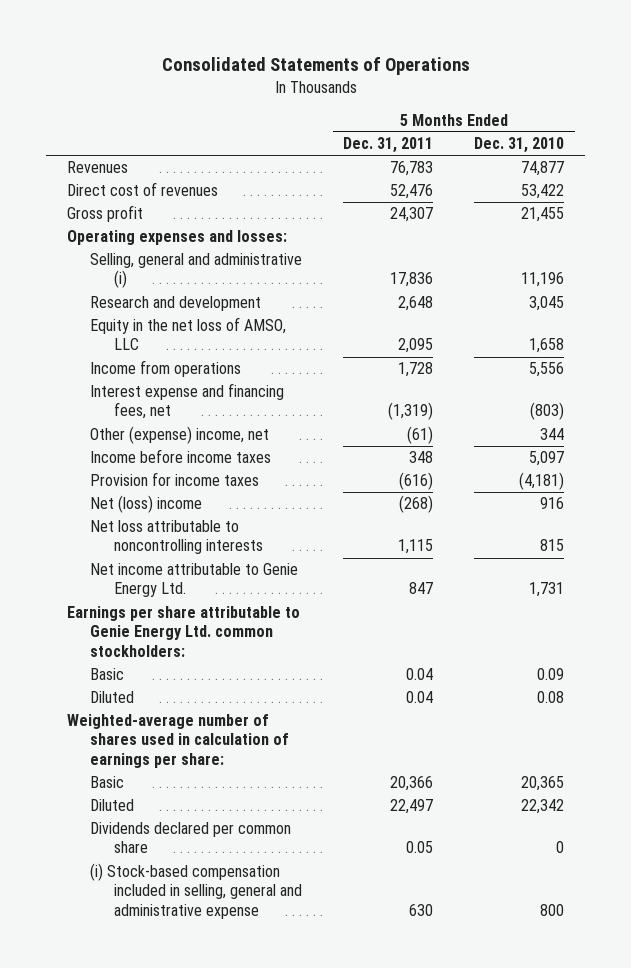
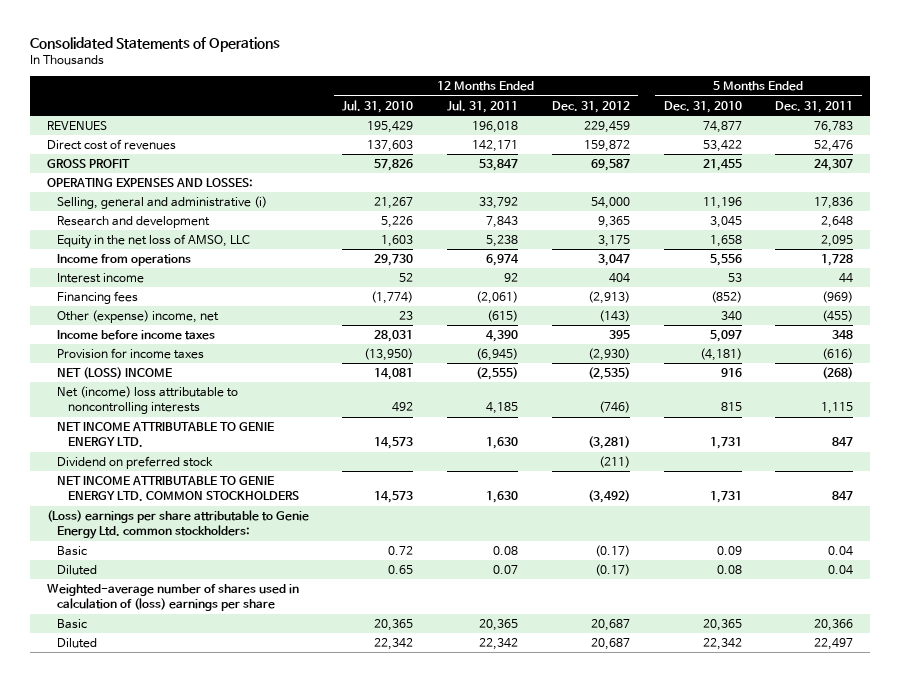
- | 5 Months Ended Dec. 31, 2011 | 5 Months Ended Dec. 31, 2010
+ | 12 Months Ended Jul. 31, 2010 | 12 Months Ended Jul. 31, 2011 | 12 Months Ended Dec. 31, 2012 | 5 Months Ended Dec. 31, 2010 | 5 Months Ended Dec. 31, 2011
- Revenues | 76,783 | 74,877
+ REVENUES | 195,429 | 196,018 | 229,459 | 74,877 | 76,783
- Gross profit | 24,307 | 21,455
- Operating expenses and losses:
+ GROSS PROFIT | 57,826 | 53,847 | 69,587 | 21,455 | 24,307
+ OPERATING EXPENSES AND LOSSES:
- Interest expense and financing fees, net | (1,319) | (803)
- Other (expense) income, net | (61) | 344
+ Interest income | 52 | 92 | 404 | 53 | 44
+ Financing fees | (1,774) | (2,061) | (2,913) | (852) | (969)
+ Other (expense) income, net | 23 | (615) | (143) | 340 | (455)
- Net (loss) income | (268) | 916
- Net loss attributable to noncontrolling interests | 1,115 | 815
- Net income attributable to Genie Energy Ltd. | 847 | 1,731
- Earnings per share attributable to Genie Energy Ltd. common stockholders:
+ NET (LOSS) INCOME | 14,081 | (2,555) | (2,535) | 916 | (268)
+ Net (income) loss attributable to noncontrolling interests | 492 | 4,185 | (746) | 815 | 1,115
+ NET INCOME ATTRIBUTABLE TO GENIE ENERGY LTD. | 14,573 | 1,630 | (3,281) | 1,731 | 847
+ Dividend on preferred stock | | | (211) | |
+ NET INCOME ATTRIBUTABLE TO GENIE ENERGY LTD. COMMON STOCKHOLDERS | 14,573 | 1,630 | (3,492) | 1,731 | 847
+ (Loss) earnings per share attributable to Genie Energy Ltd. common stockholders:
- Weighted-average number of shares used in calculation of earnings per share:
+ Weighted-average number of shares used in calculation of (loss) earnings per share
- Dividends declared per common share | 0.05 | 0
- (i) Stock-based compensation included in selling, general and administrative expense | 630 | 800

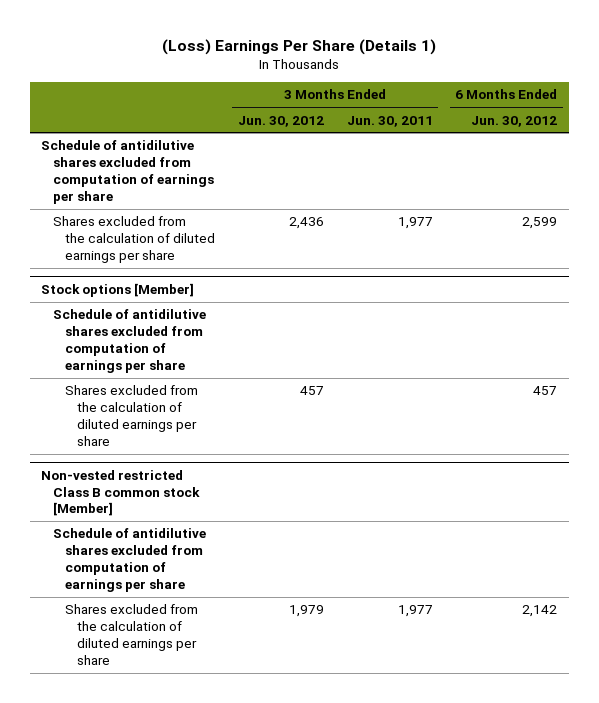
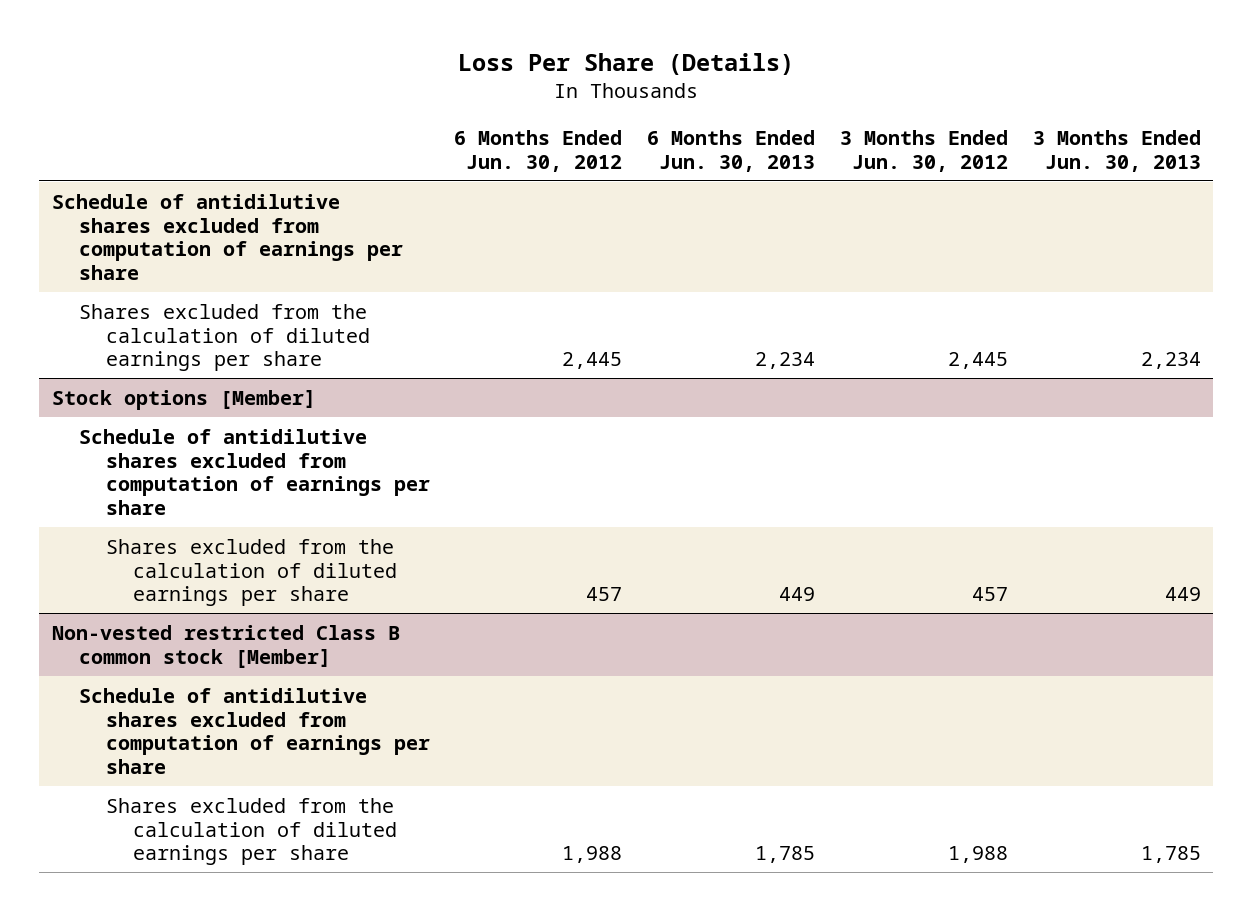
- (Loss) Earnings Per Share (Details 1)
+ Loss Per Share (Details)
- | 3 Months Ended Jun. 30, 2012 | 3 Months Ended Jun. 30, 2011 | 6 Months Ended Jun. 30, 2012
+ | 6 Months Ended Jun. 30, 2012 | 6 Months Ended Jun. 30, 2013 | 3 Months Ended Jun. 30, 2012 | 3 Months Ended Jun. 30, 2013
- Shares excluded from the calculation of diluted earnings per share | 2,436 | 1,977 | 2,599
+ Shares excluded from the calculation of diluted earnings per share | 2,445 | 2,234 | 2,445 | 2,234
@ Non-vested restricted Class B common stock [Member]
- Shares excluded from the calculation of diluted earnings per share | 1,979 | 1,977 | 2,142
+ Shares excluded from the calculation of diluted earnings per share | 1,988 | 1,785 | 1,988 | 1,785

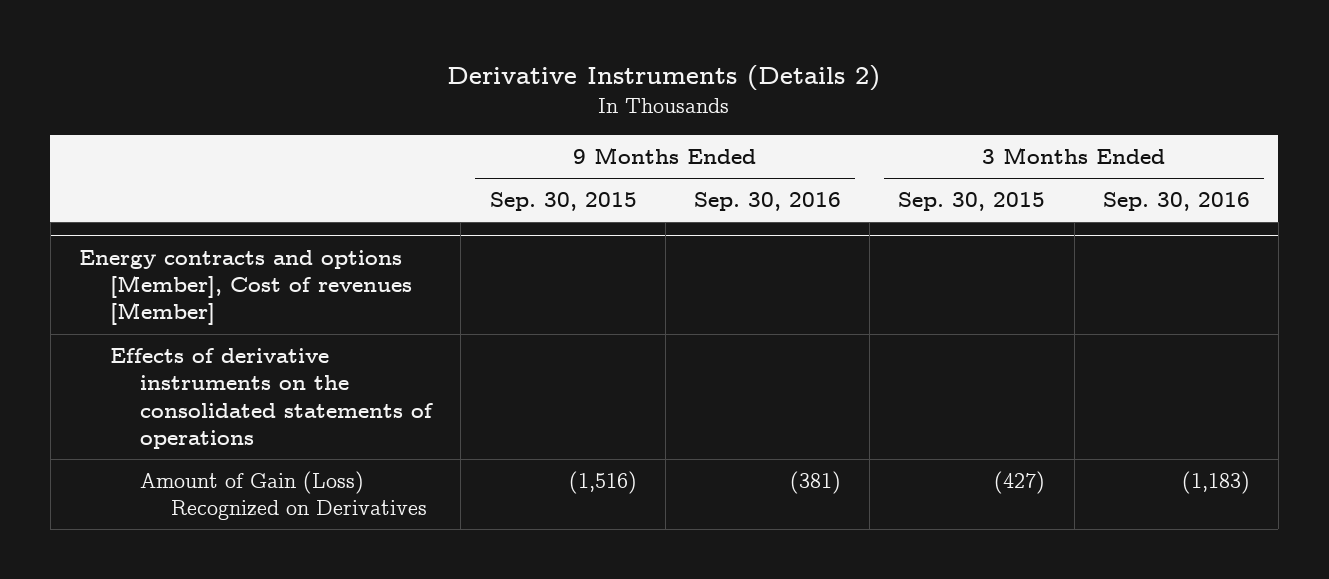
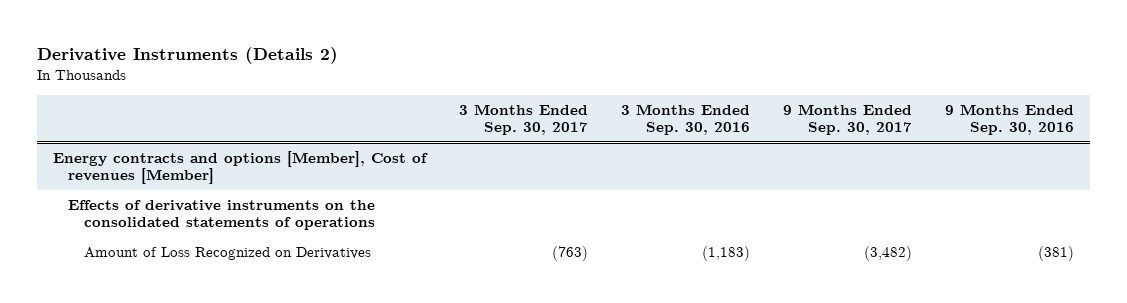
- | 9 Months Ended Sep. 30, 2015 | 9 Months Ended Sep. 30, 2016 | 3 Months Ended Sep. 30, 2015 | 3 Months Ended Sep. 30, 2016
+ | 3 Months Ended Sep. 30, 2017 | 3 Months Ended Sep. 30, 2016 | 9 Months Ended Sep. 30, 2017 | 9 Months Ended Sep. 30, 2016
@ Energy contracts and options [Member], Cost of revenues [Member]
- Amount of Gain (Loss) Recognized on Derivatives | (1,516) | (381) | (427) | (1,183)
+ Amount of Loss Recognized on Derivatives | (763) | (1,183) | (3,482) | (381)

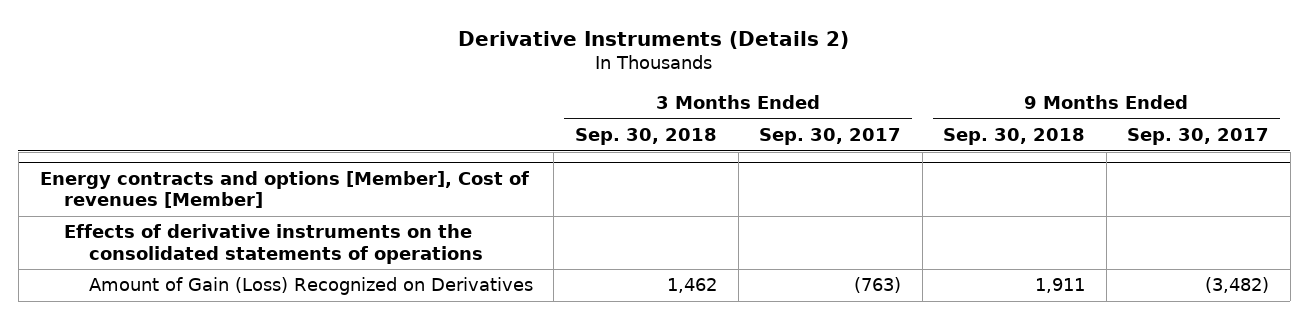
- | 3 Months Ended Sep. 30, 2017 | 3 Months Ended Sep. 30, 2016 | 9 Months Ended Sep. 30, 2017 | 9 Months Ended Sep. 30, 2016
+ | 3 Months Ended Sep. 30, 2018 | 3 Months Ended Sep. 30, 2017 | 9 Months Ended Sep. 30, 2018 | 9 Months Ended Sep. 30, 2017
@ Energy contracts and options [Member], Cost of revenues [Member]
- Amount of Loss Recognized on Derivatives | (763) | (1,183) | (3,482) | (381)
+ Amount of Gain (Loss) Recognized on Derivatives | 1,462 | (763) | 1,911 | (3,482)

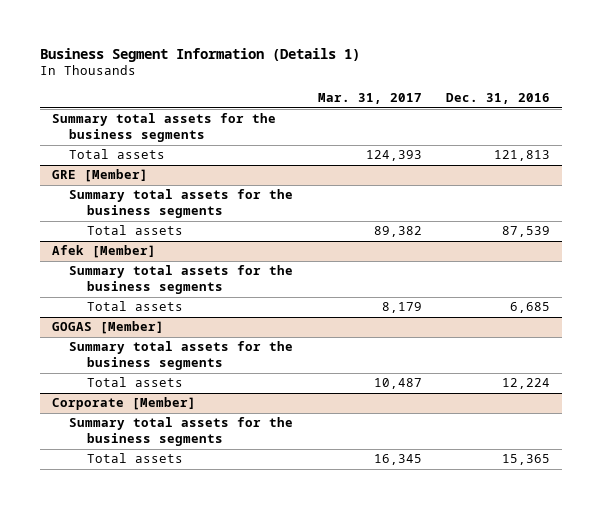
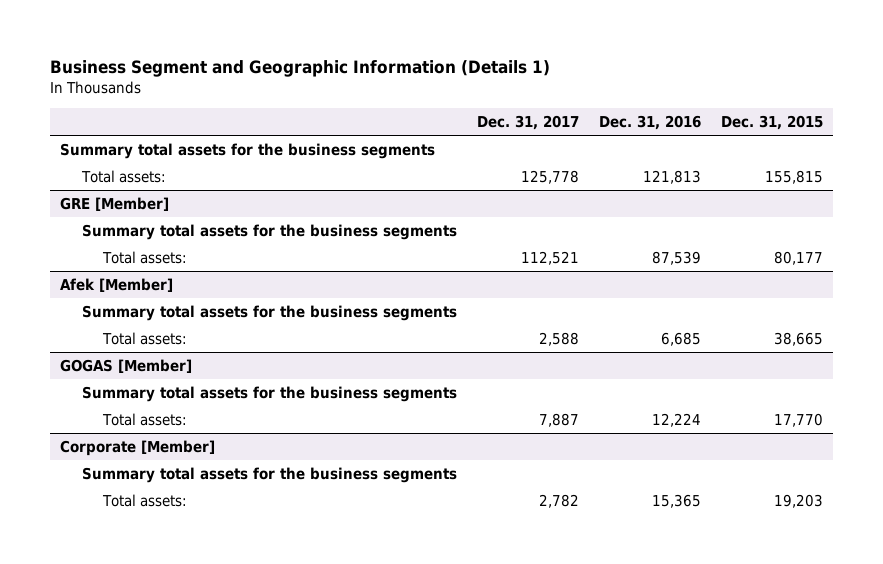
- Business Segment Information (Details 1)
+ Business Segment and Geographic Information (Details 1)
- | Mar. 31, 2017 | Dec. 31, 2016
+ | Dec. 31, 2017 | Dec. 31, 2016 | Dec. 31, 2015
- Total assets | 124,393 | 121,813
+ Total assets: | 125,778 | 121,813 | 155,815
@ GRE [Member]
- Total assets | 89,382 | 87,539
+ Total assets: | 112,521 | 87,539 | 80,177
@ Afek [Member]
- Total assets | 8,179 | 6,685
+ Total assets: | 2,588 | 6,685 | 38,665
@ GOGAS [Member]
- Total assets | 10,487 | 12,224
+ Total assets: | 7,887 | 12,224 | 17,770
@ Corporate [Member]
- Total assets | 16,345 | 15,365
+ Total assets: | 2,782 | 15,365 | 19,203

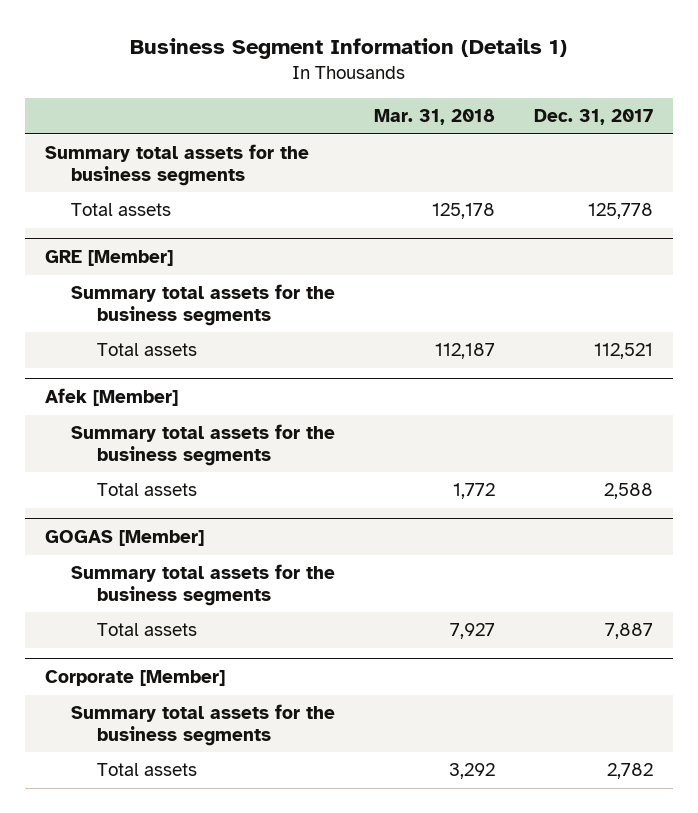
- Business Segment and Geographic Information (Details 1)
+ Business Segment Information (Details 1)
- | Dec. 31, 2017 | Dec. 31, 2016 | Dec. 31, 2015
+ | Mar. 31, 2018 | Dec. 31, 2017
- Total assets: | 125,778 | 121,813 | 155,815
+ Total assets | 125,178 | 125,778
@ GRE [Member]
- Total assets: | 112,521 | 87,539 | 80,177
+ Total assets | 112,187 | 112,521
@ Afek [Member]
- Total assets: | 2,588 | 6,685 | 38,665
+ Total assets | 1,772 | 2,588
@ GOGAS [Member]
- Total assets: | 7,887 | 12,224 | 17,770
+ Total assets | 7,927 | 7,887
@ Corporate [Member]
- Total assets: | 2,782 | 15,365 | 19,203
+ Total assets | 3,292 | 2,782

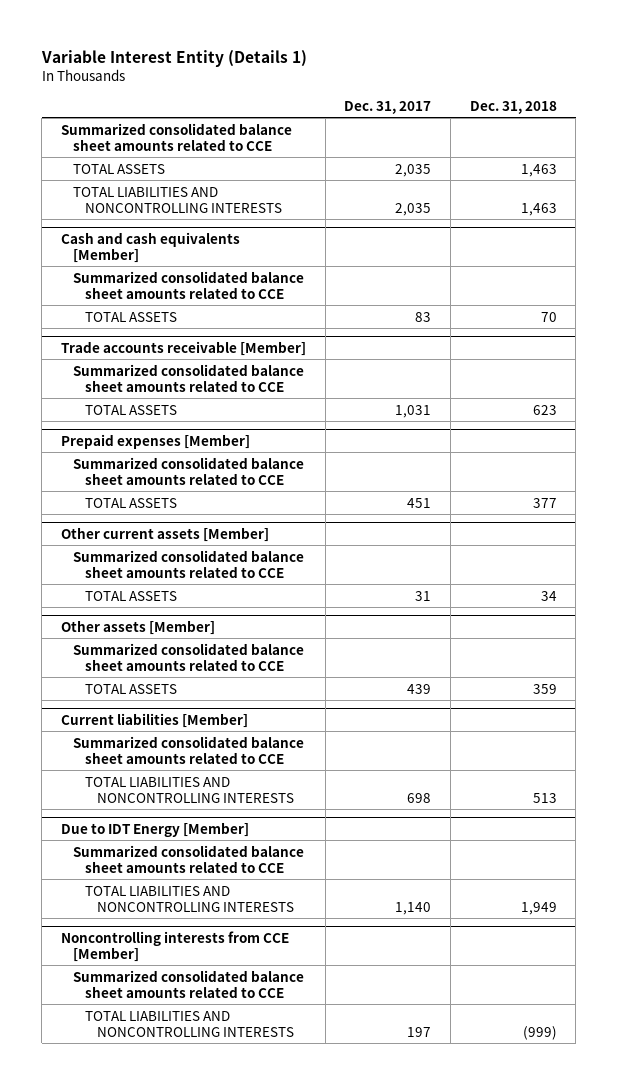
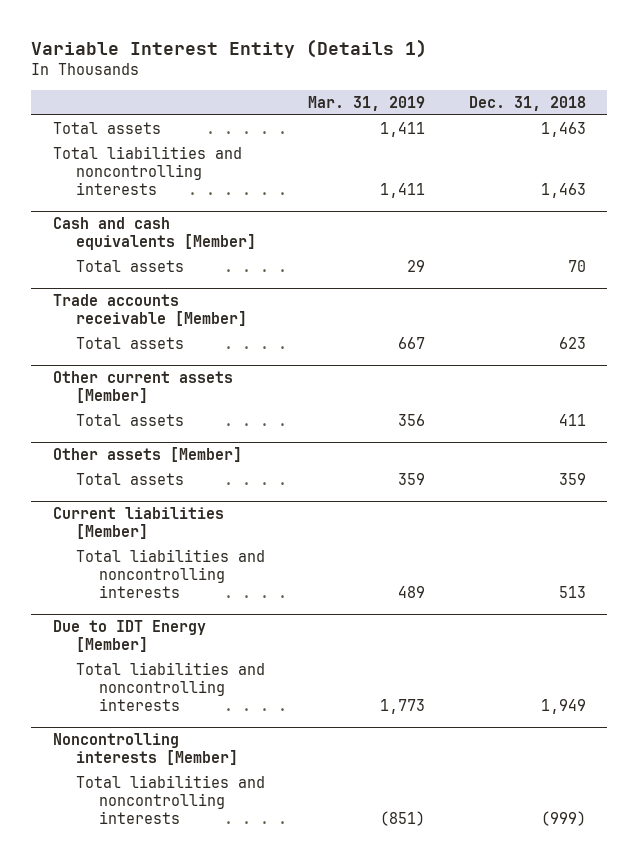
- | Dec. 31, 2017 | Dec. 31, 2018
+ | Mar. 31, 2019 | Dec. 31, 2018
- Summarized consolidated balance sheet amounts related to CCE
- TOTAL ASSETS | 2,035 | 1,463
- TOTAL LIABILITIES AND NONCONTROLLING INTERESTS | 2,035 | 1,463
+ Total assets | 1,411 | 1,463
+ Total liabilities and noncontrolling interests | 1,411 | 1,463
@ Cash and cash equivalents [Member]
- Summarized consolidated balance sheet amounts related to CCE
- TOTAL ASSETS | 83 | 70
+ Total assets | 29 | 70
@ Trade accounts receivable [Member]
- Summarized consolidated balance sheet amounts related to CCE
- TOTAL ASSETS | 1,031 | 623
- Prepaid expenses [Member]
- Summarized consolidated balance sheet amounts related to CCE
- TOTAL ASSETS | 451 | 377
@ Trade accounts receivable [Member]
+ Total assets | 667 | 623
@ Other current assets [Member]
- Summarized consolidated balance sheet amounts related to CCE
- TOTAL ASSETS | 31 | 34
+ Total assets | 356 | 411
@ Other assets [Member]
- Summarized consolidated balance sheet amounts related to CCE
- TOTAL ASSETS | 439 | 359
+ Total assets | 359 | 359
@ Current liabilities [Member]
- Summarized consolidated balance sheet amounts related to CCE
- TOTAL LIABILITIES AND NONCONTROLLING INTERESTS | 698 | 513
+ Total liabilities and noncontrolling interests | 489 | 513
@ Due to IDT Energy [Member]
- Summarized consolidated balance sheet amounts related to CCE
- TOTAL LIABILITIES AND NONCONTROLLING INTERESTS | 1,140 | 1,949
- Noncontrolling interests from CCE [Member]
- Summarized consolidated balance sheet amounts related to CCE
- TOTAL LIABILITIES AND NONCONTROLLING INTERESTS | 197 | (999)
@ Due to IDT Energy [Member]
+ Total liabilities and noncontrolling interests | 1,773 | 1,949
+ Noncontrolling interests [Member]
+ Total liabilities and noncontrolling interests | (851) | (999)

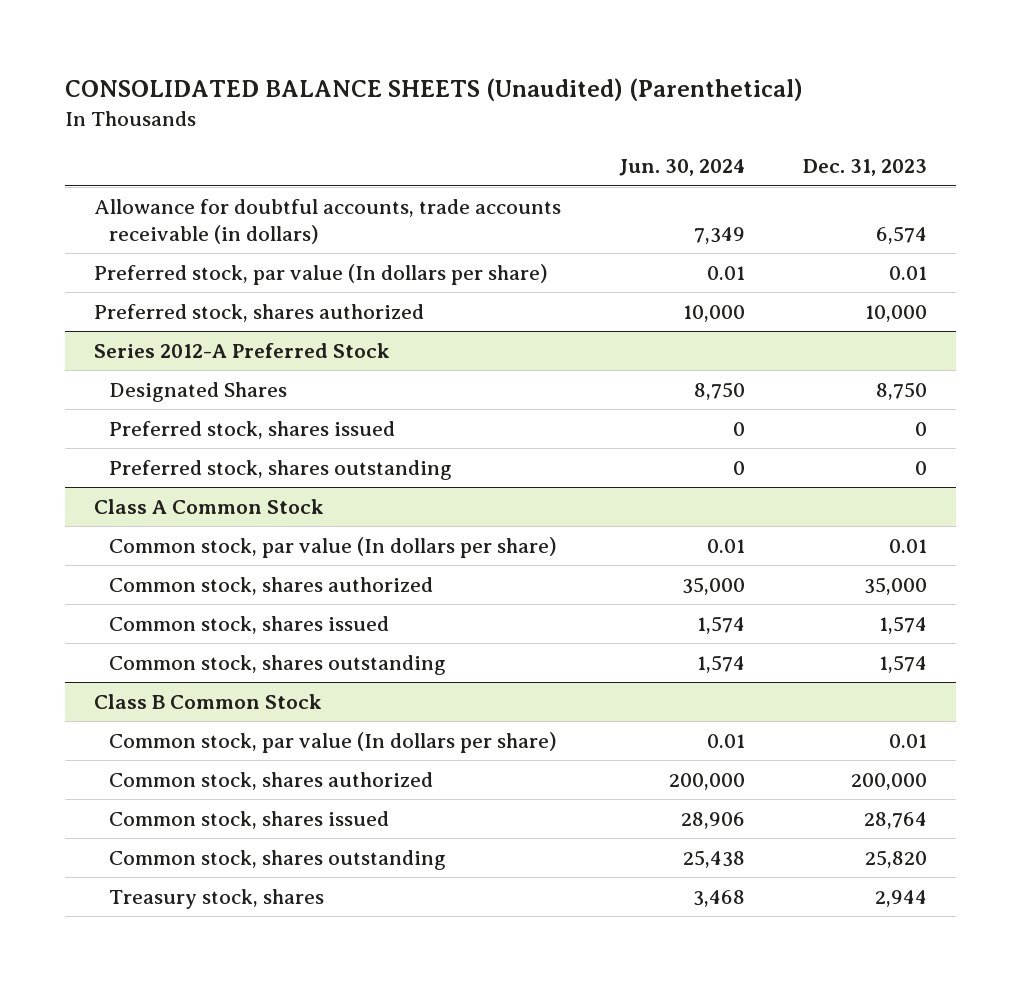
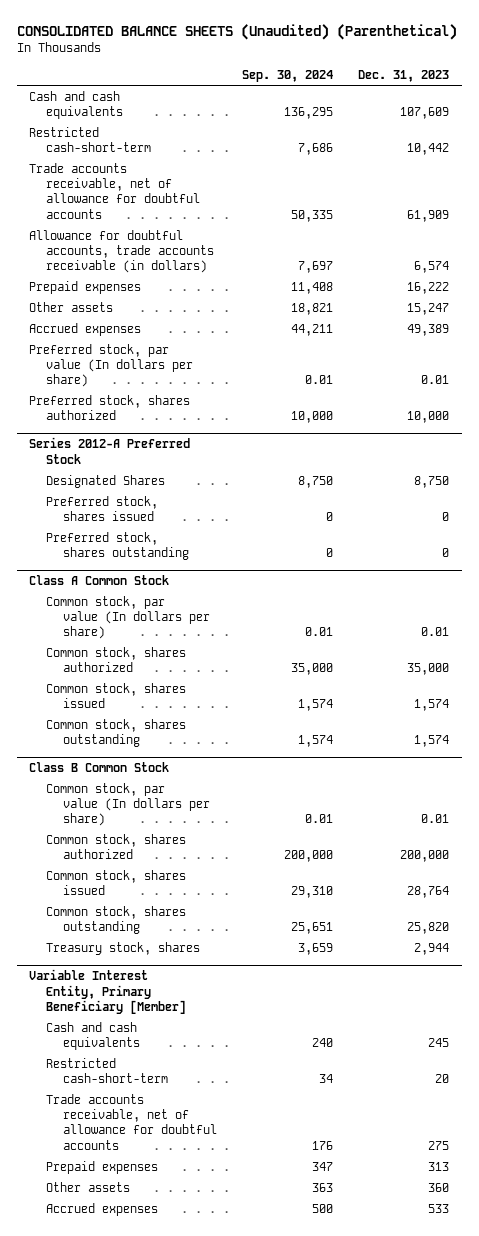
- | Jun. 30, 2024 | Dec. 31, 2023
+ | Sep. 30, 2024 | Dec. 31, 2023
+ Cash and cash equivalents | 136,295 | 107,609
+ Restricted cash-short-term | 7,686 | 10,442
+ Trade accounts receivable, net of allowance for doubtful accounts | 50,335 | 61,909
+ Prepaid expenses | 11,408 | 16,222
+ Other assets | 18,821 | 15,247
+ Accrued expenses | 44,211 | 49,389
+ Variable Interest Entity, Primary Beneficiary [Member]
+ Cash and cash equivalents | 240 | 245
+ Restricted cash-short-term | 34 | 20
+ Trade accounts receivable, net of allowance for doubtful accounts | 176 | 275
+ Prepaid expenses | 347 | 313
+ Other assets | 363 | 360
+ Accrued expenses | 500 | 533

